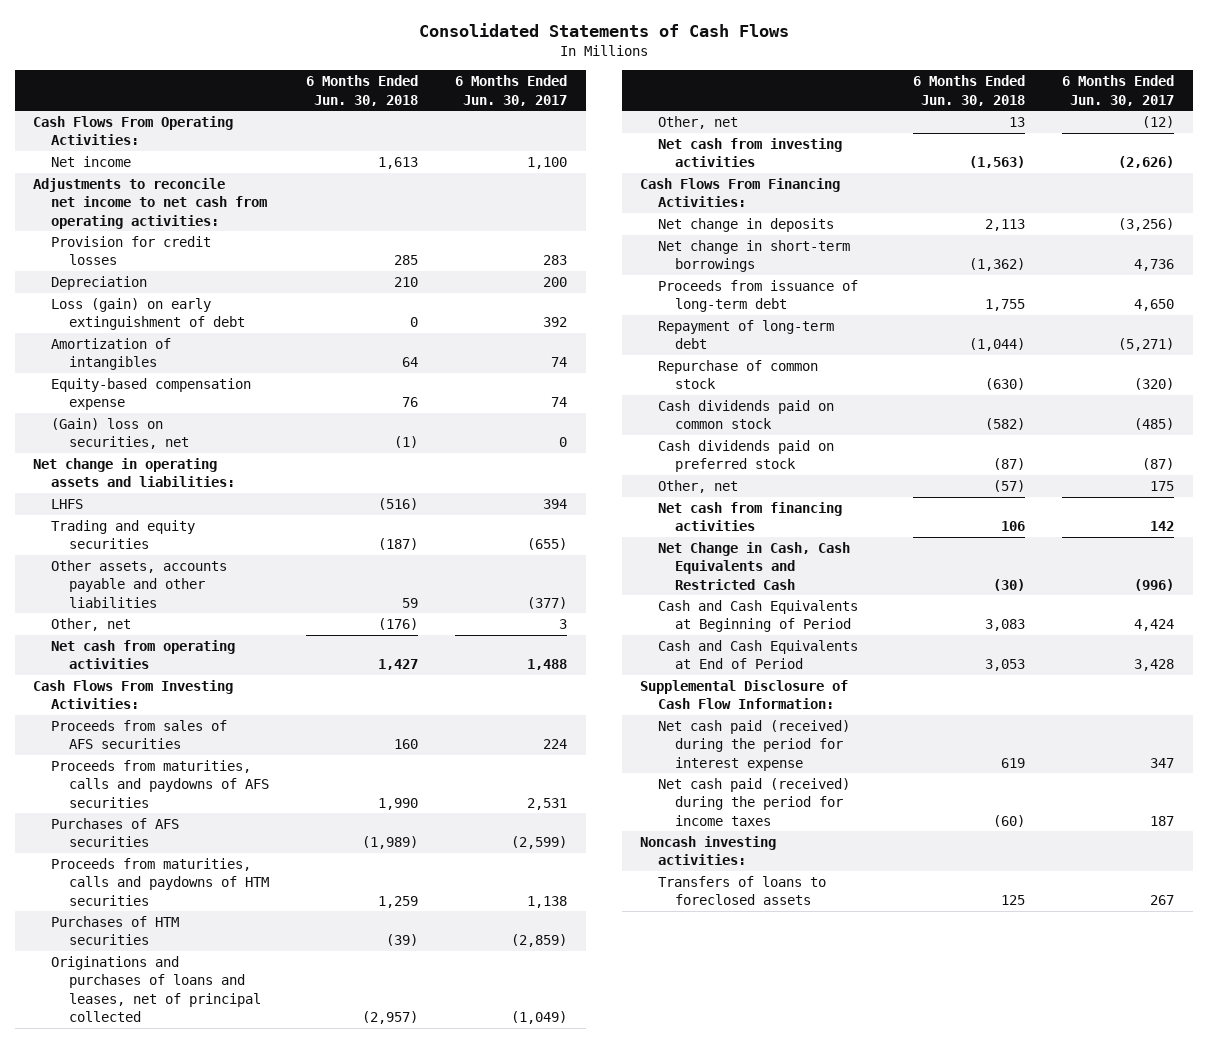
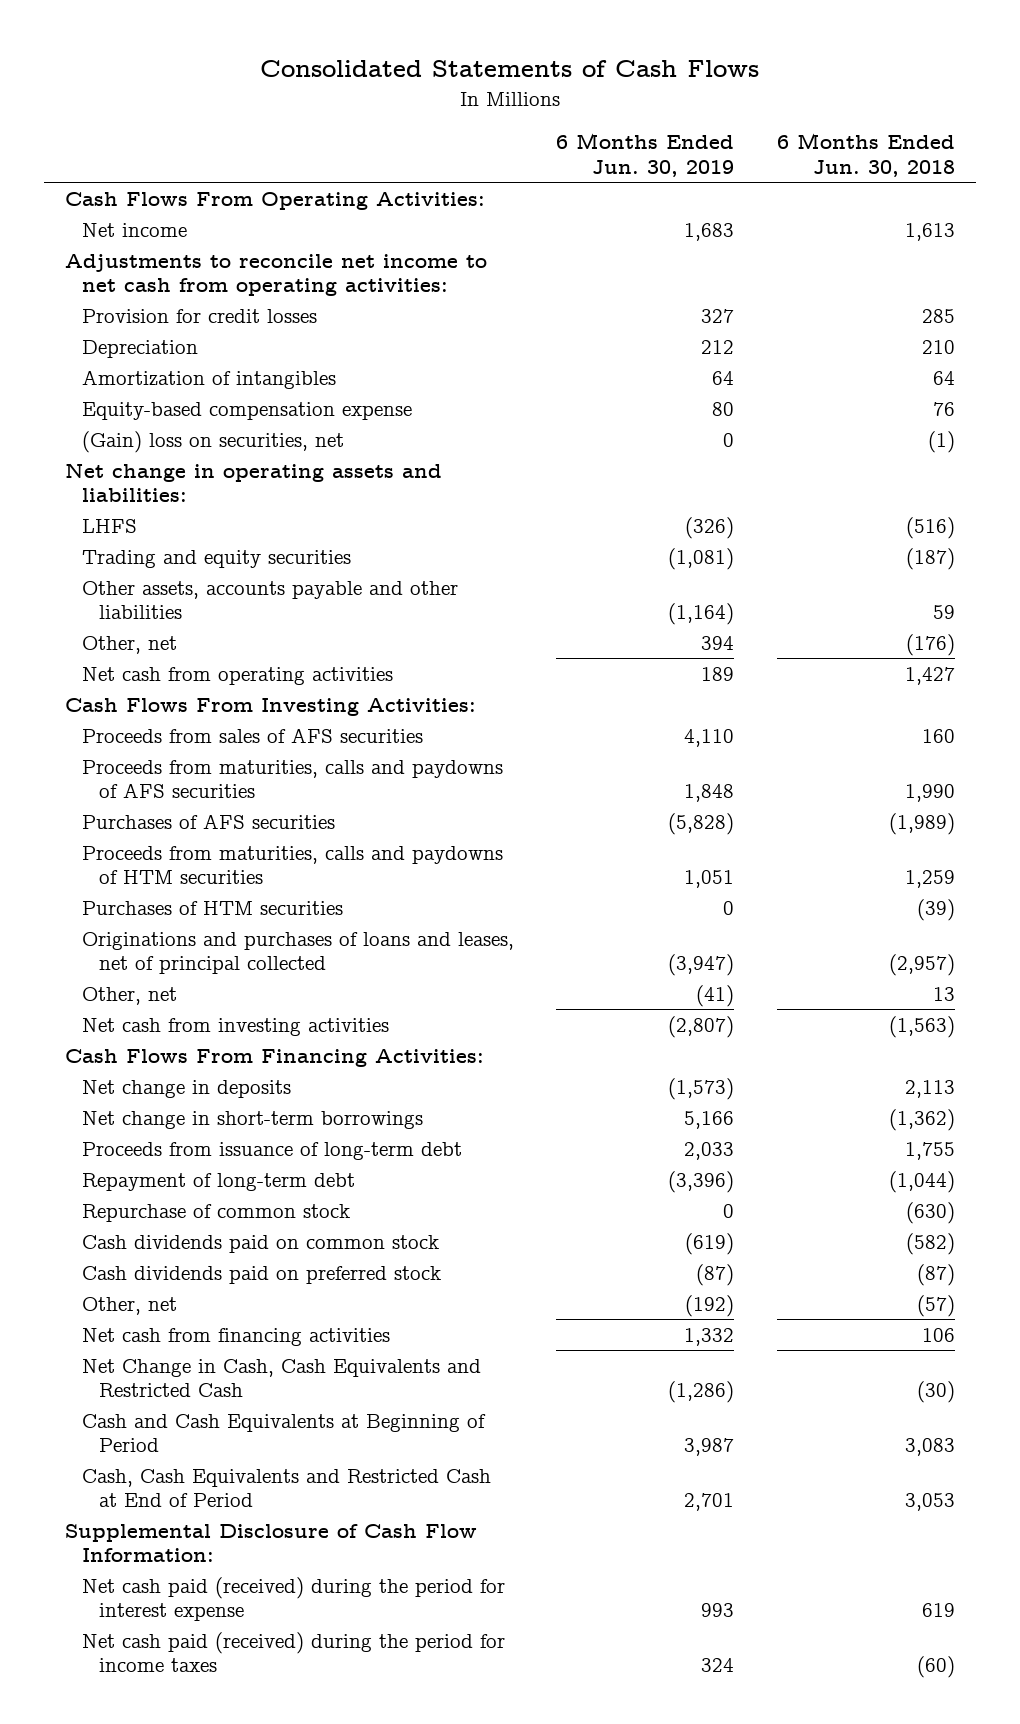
- | 6 Months Ended Jun. 30, 2018 | 6 Months Ended Jun. 30, 2017
+ | 6 Months Ended Jun. 30, 2019 | 6 Months Ended Jun. 30, 2018
- Loss (gain) on early extinguishment of debt | 0 | 392
- Cash and Cash Equivalents at End of Period | 3,053 | 3,428
+ Cash, Cash Equivalents and Restricted Cash at End of Period | 2,701 | 3,053
- Noncash investing activities:
- Transfers of loans to foreclosed assets | 125 | 267

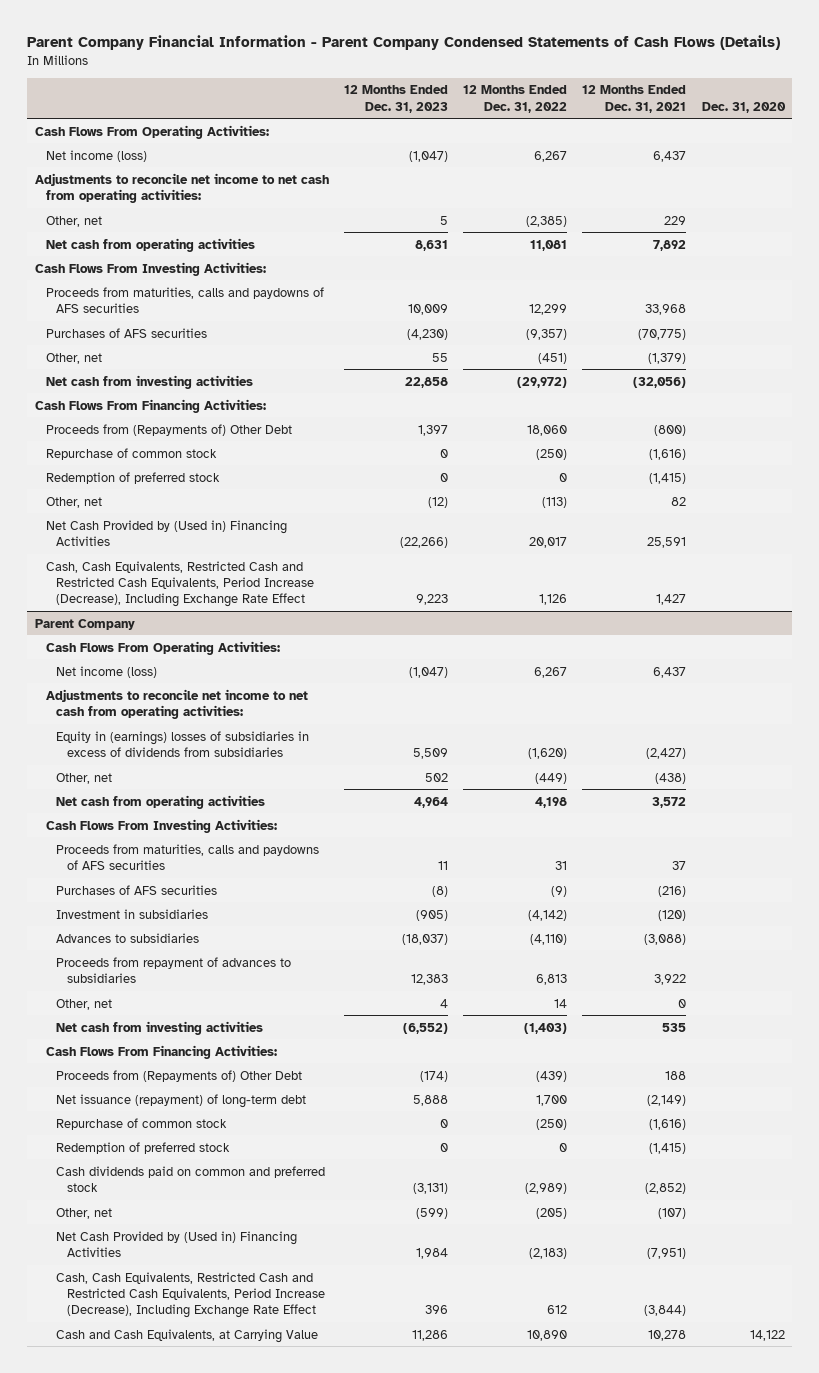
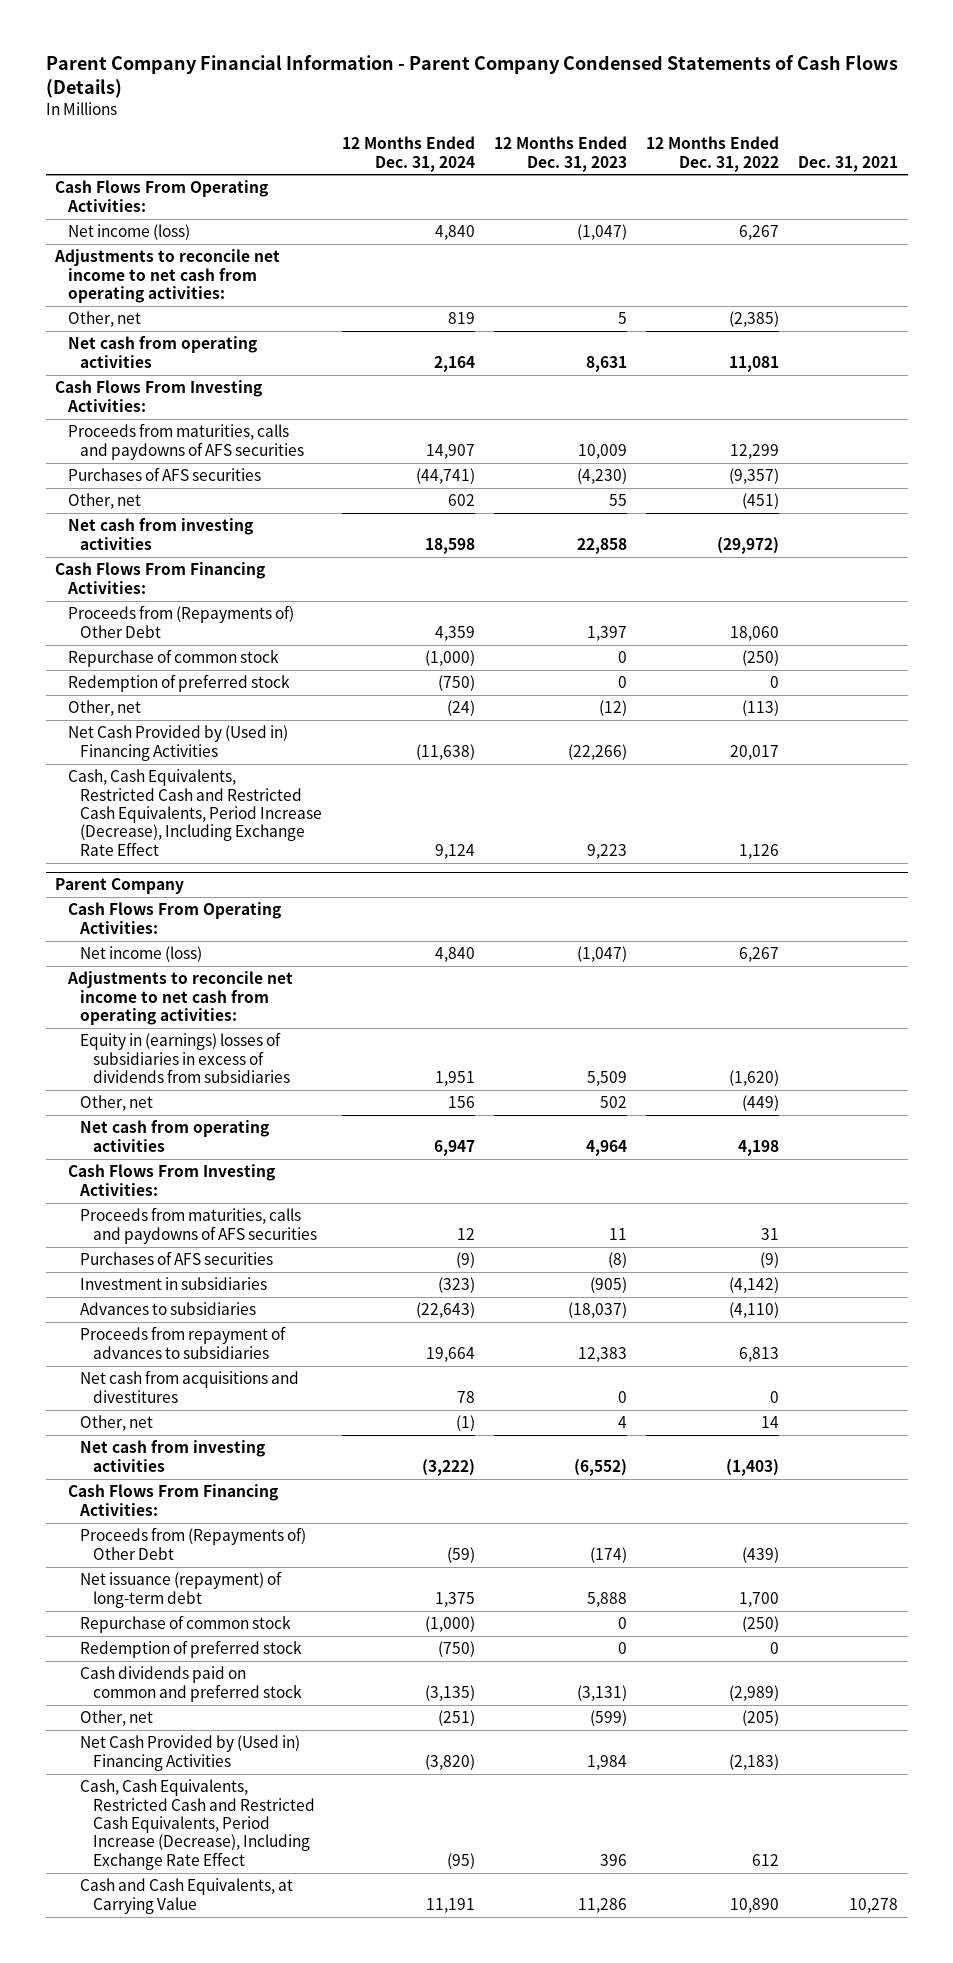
- | 12 Months Ended Dec. 31, 2023 | 12 Months Ended Dec. 31, 2022 | 12 Months Ended Dec. 31, 2021 | Dec. 31, 2020
+ | 12 Months Ended Dec. 31, 2024 | 12 Months Ended Dec. 31, 2023 | 12 Months Ended Dec. 31, 2022 | Dec. 31, 2021
@ Parent Company
+ Net cash from acquisitions and divestitures | 78 | 0 | 0 |

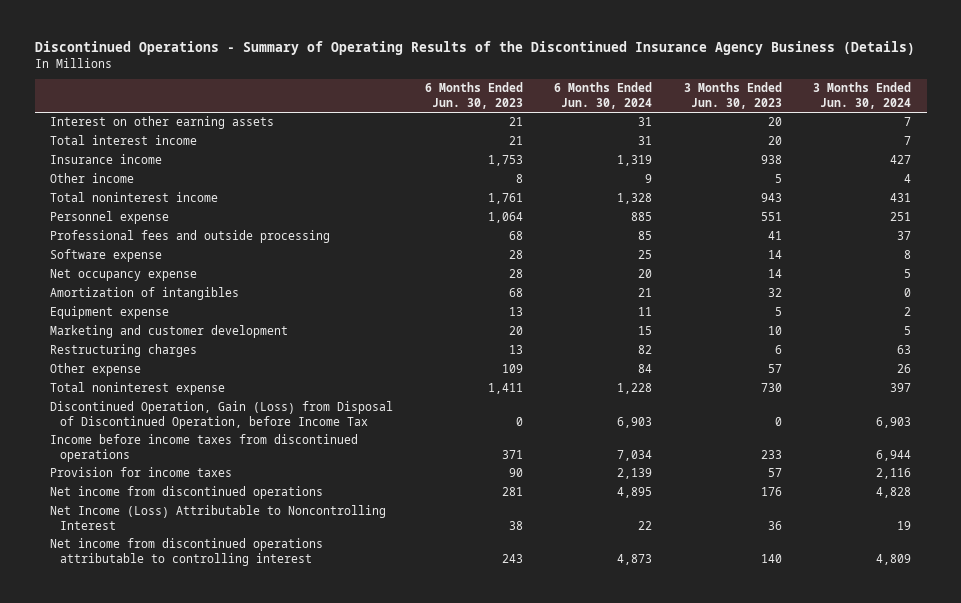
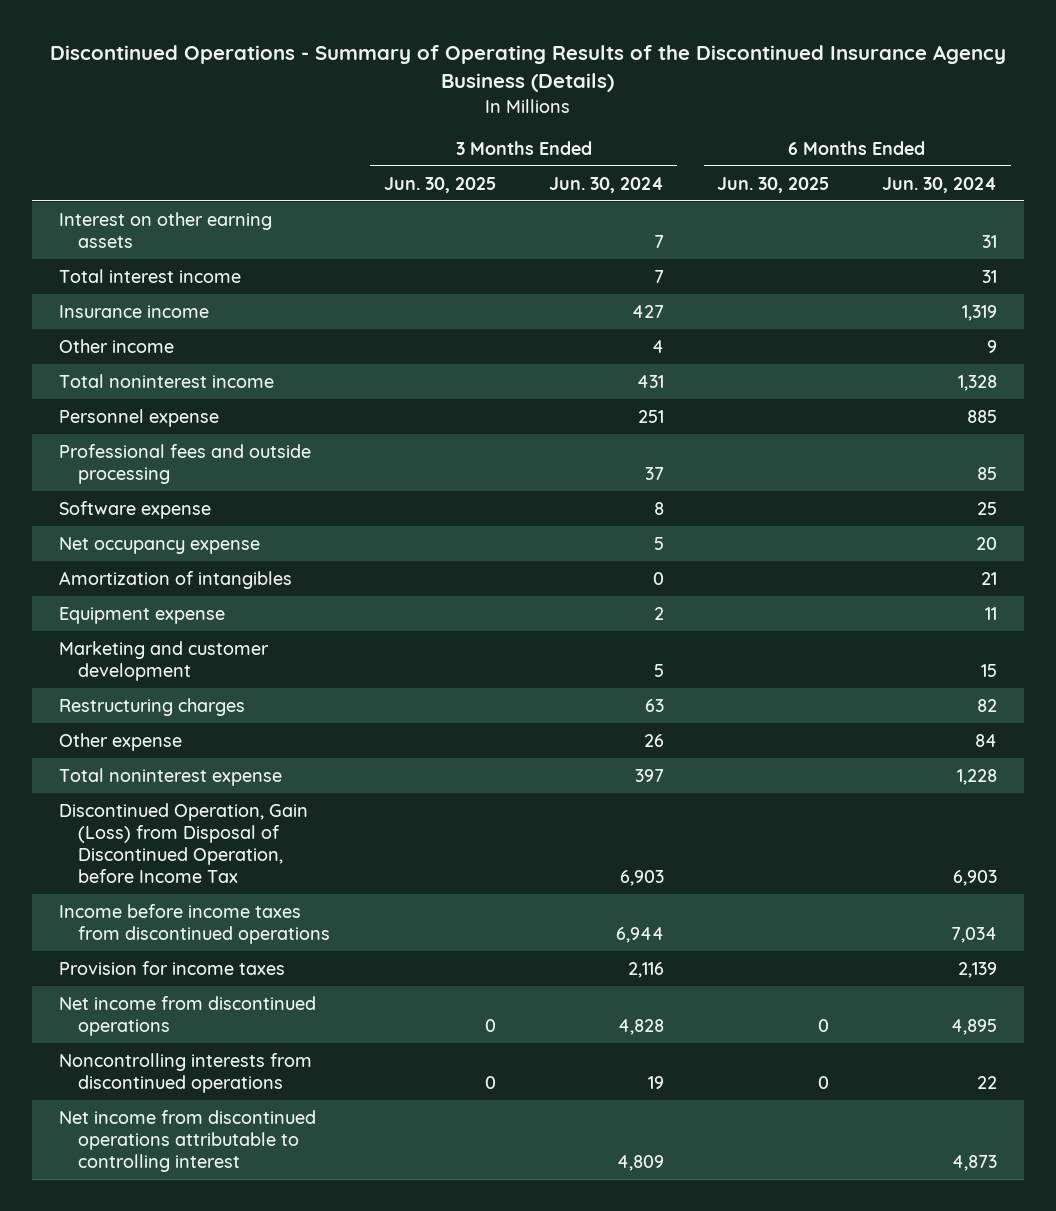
- | 6 Months Ended Jun. 30, 2023 | 6 Months Ended Jun. 30, 2024 | 3 Months Ended Jun. 30, 2023 | 3 Months Ended Jun. 30, 2024
+ | 3 Months Ended Jun. 30, 2025 | 3 Months Ended Jun. 30, 2024 | 6 Months Ended Jun. 30, 2025 | 6 Months Ended Jun. 30, 2024
- Net Income (Loss) Attributable to Noncontrolling Interest | 38 | 22 | 36 | 19
+ Noncontrolling interests from discontinued operations | 0 | 19 | 0 | 22

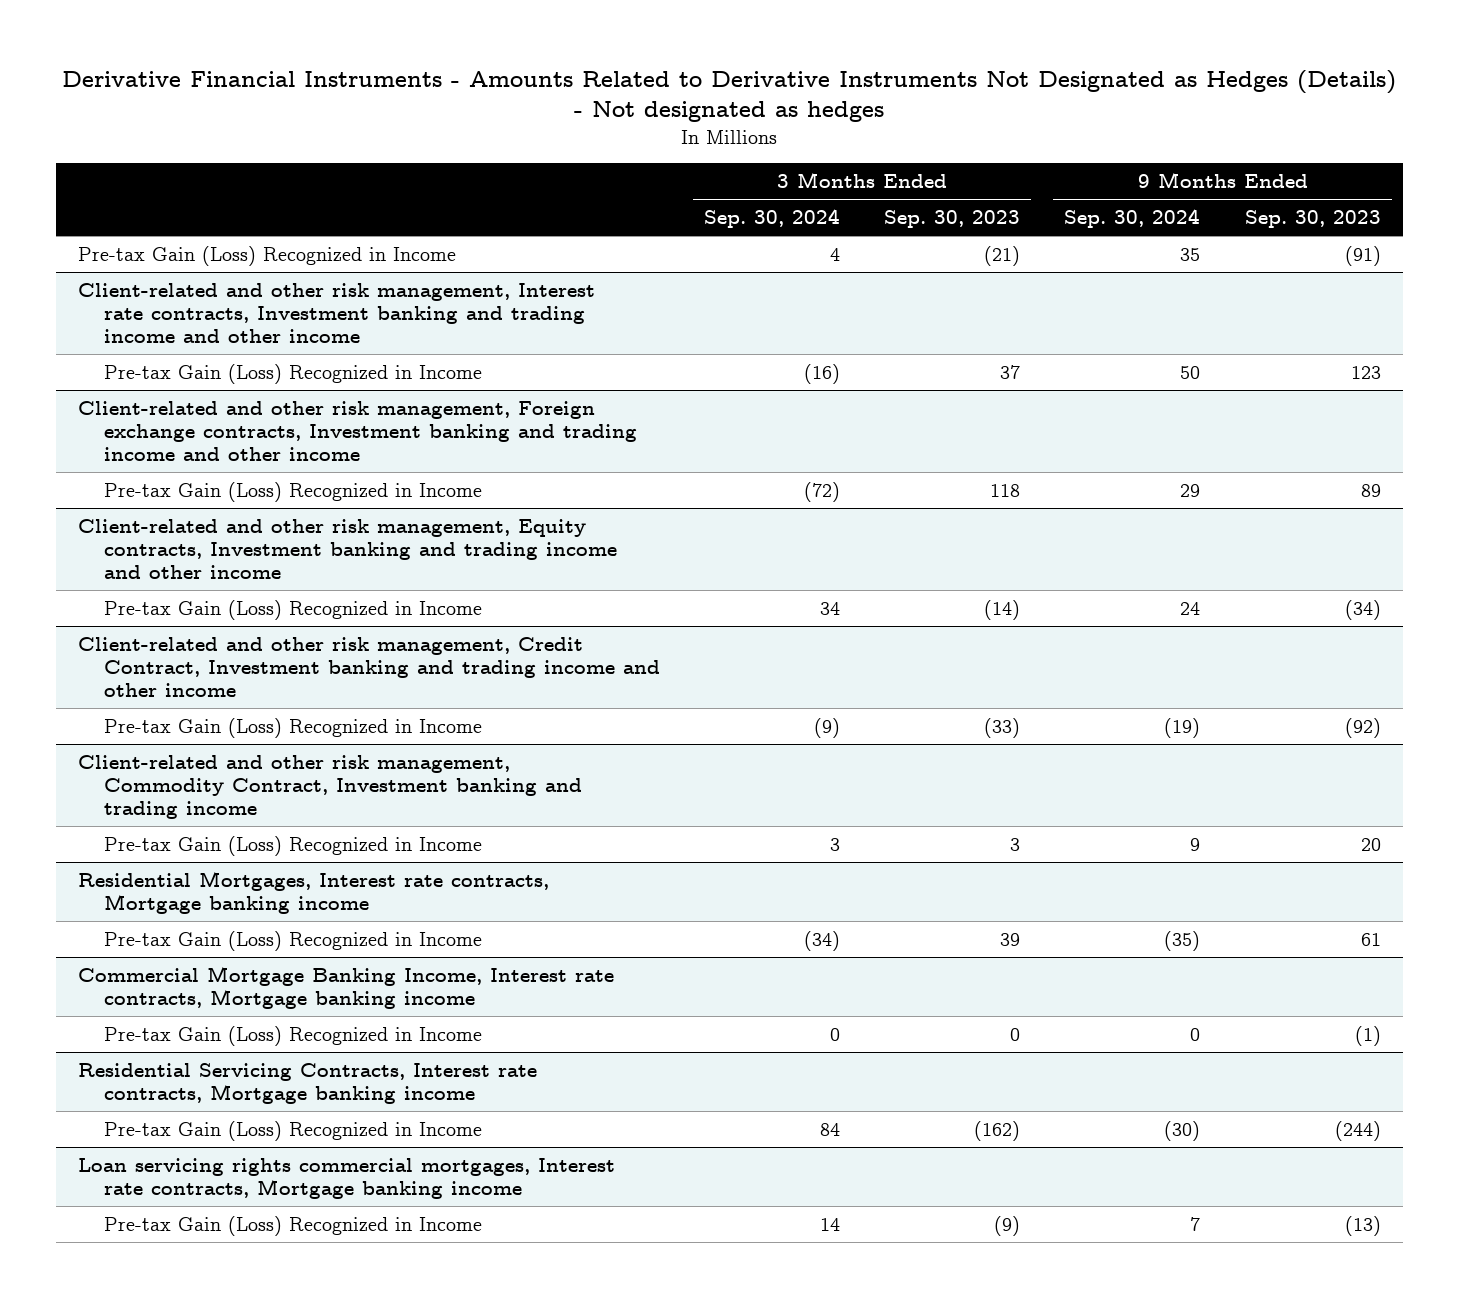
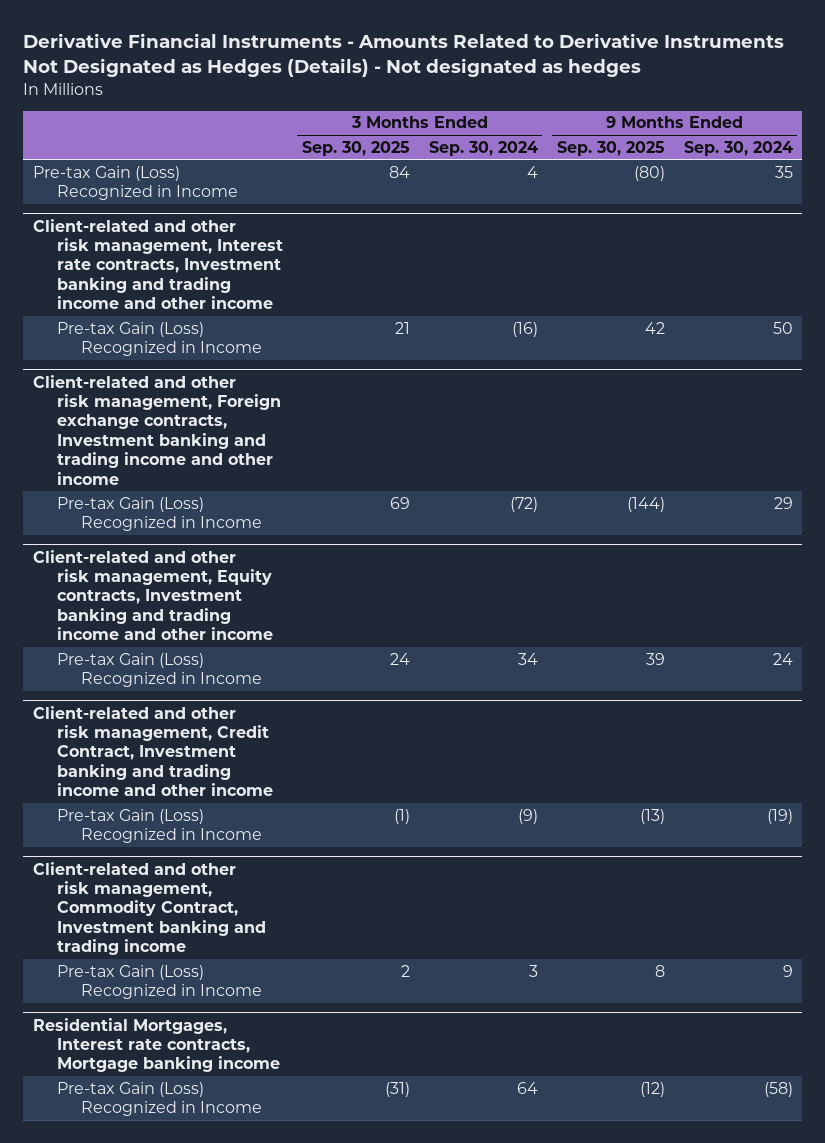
- | 3 Months Ended Sep. 30, 2024 | 3 Months Ended Sep. 30, 2023 | 9 Months Ended Sep. 30, 2024 | 9 Months Ended Sep. 30, 2023
+ | 3 Months Ended Sep. 30, 2025 | 3 Months Ended Sep. 30, 2024 | 9 Months Ended Sep. 30, 2025 | 9 Months Ended Sep. 30, 2024
@ Residential Mortgages, Interest rate contracts, Mortgage banking income
- Pre-tax Gain (Loss) Recognized in Income | (34) | 39 | (35) | 61
- Commercial Mortgage Banking Income, Interest rate contracts, Mortgage banking income
- Pre-tax Gain (Loss) Recognized in Income | 0 | 0 | 0 | (1)
- Residential Servicing Contracts, Interest rate contracts, Mortgage banking income
- Pre-tax Gain (Loss) Recognized in Income | 84 | (162) | (30) | (244)
- Loan servicing rights commercial mortgages, Interest rate contracts, Mortgage banking income
- Pre-tax Gain (Loss) Recognized in Income | 14 | (9) | 7 | (13)
@ Residential Mortgages, Interest rate contracts, Mortgage banking income
+ Pre-tax Gain (Loss) Recognized in Income | (31) | 64 | (12) | (58)

